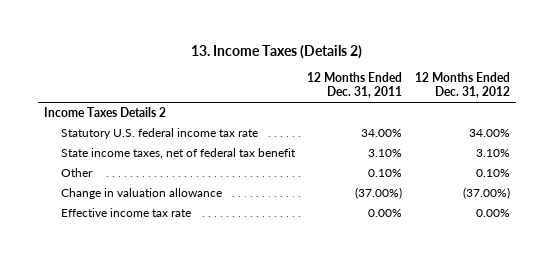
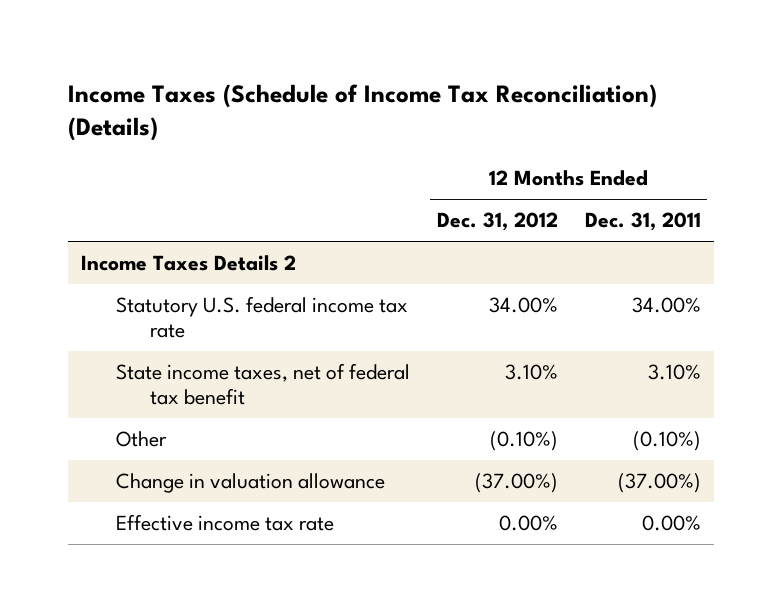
- 13. Income Taxes (Details 2)
+ Income Taxes (Schedule of Income Tax Reconciliation) (Details)
- | 12 Months Ended Dec. 31, 2011 | 12 Months Ended Dec. 31, 2012
+ | 12 Months Ended Dec. 31, 2012 | 12 Months Ended Dec. 31, 2011
- Other | 0.10% | 0.10%
+ Other | (0.10%) | (0.10%)

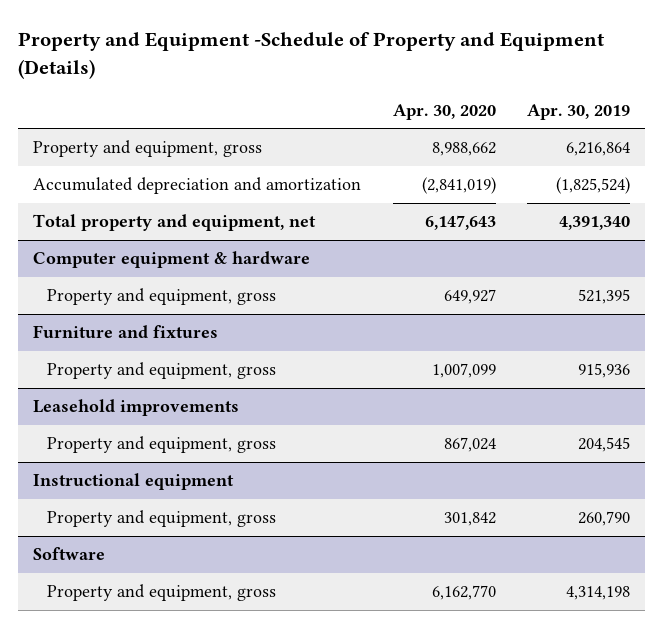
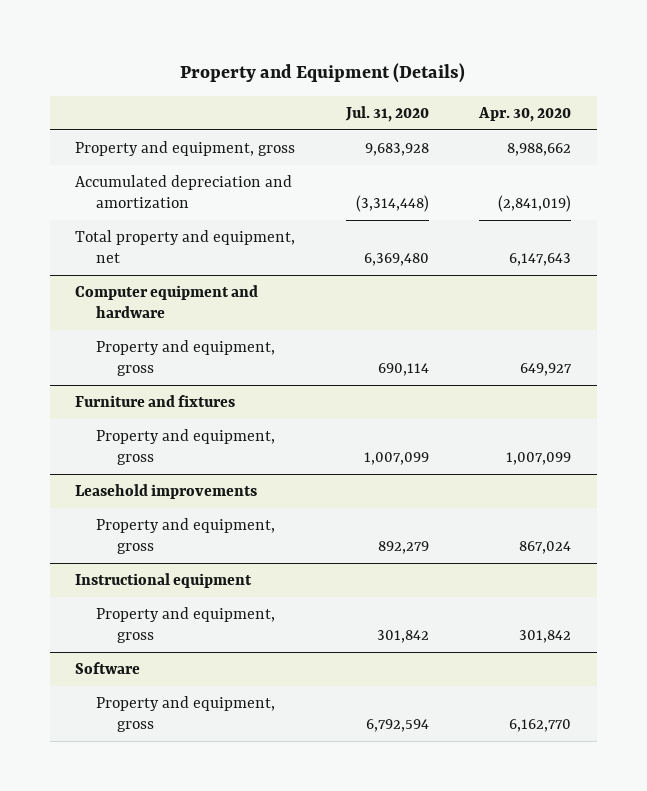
- Property and Equipment -Schedule of Property and Equipment (Details)
+ Property and Equipment (Details)
- | Apr. 30, 2020 | Apr. 30, 2019
+ | Jul. 31, 2020 | Apr. 30, 2020
- Computer equipment & hardware
+ Computer equipment and hardware

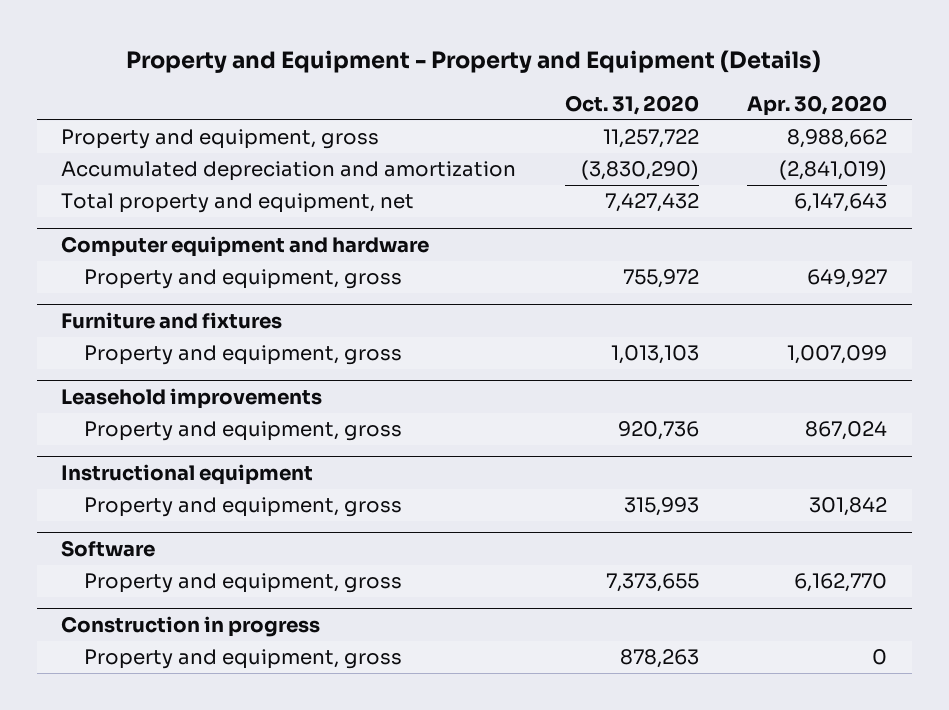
- Property and Equipment (Details)
+ Property and Equipment - Property and Equipment (Details)
- | Jul. 31, 2020 | Apr. 30, 2020
+ | Oct. 31, 2020 | Apr. 30, 2020
+ Construction in progress
+ Property and equipment, gross | 878,263 | 0

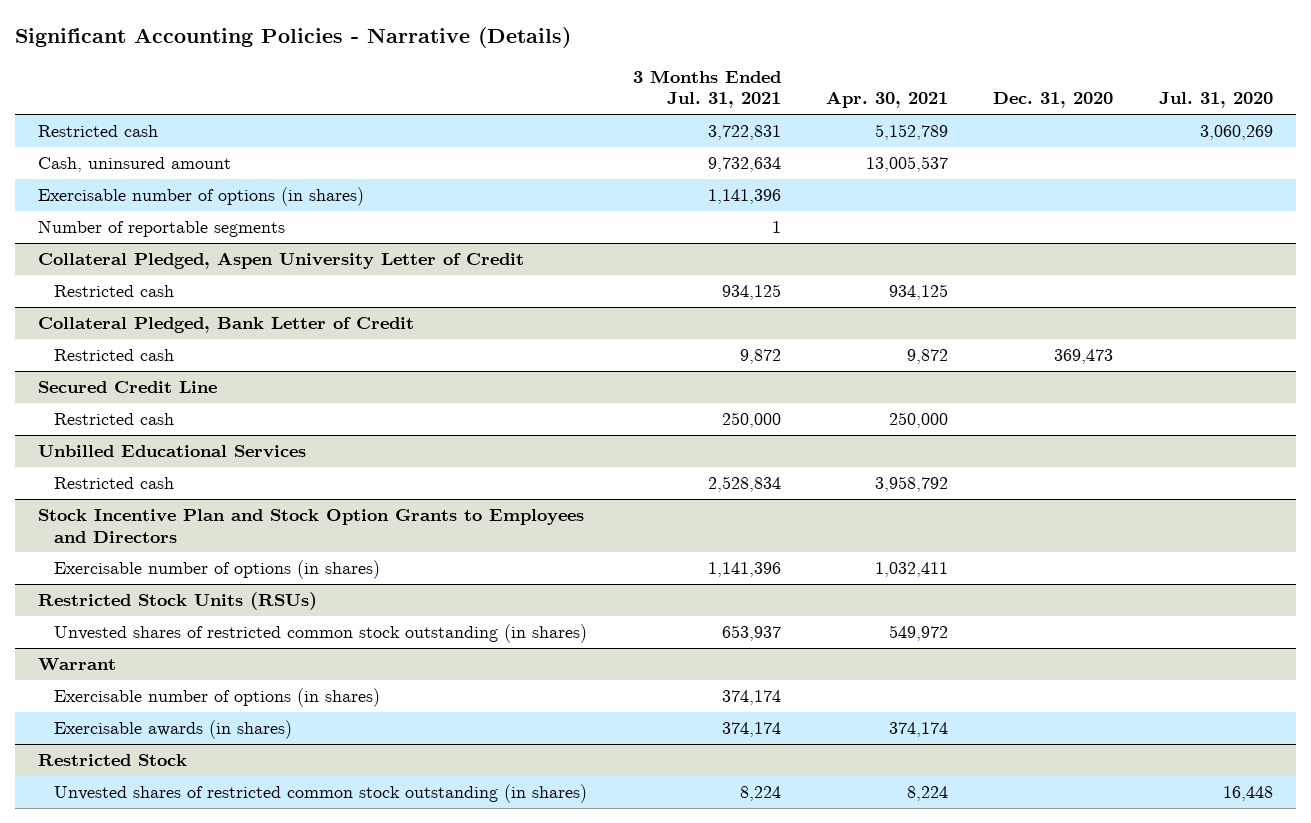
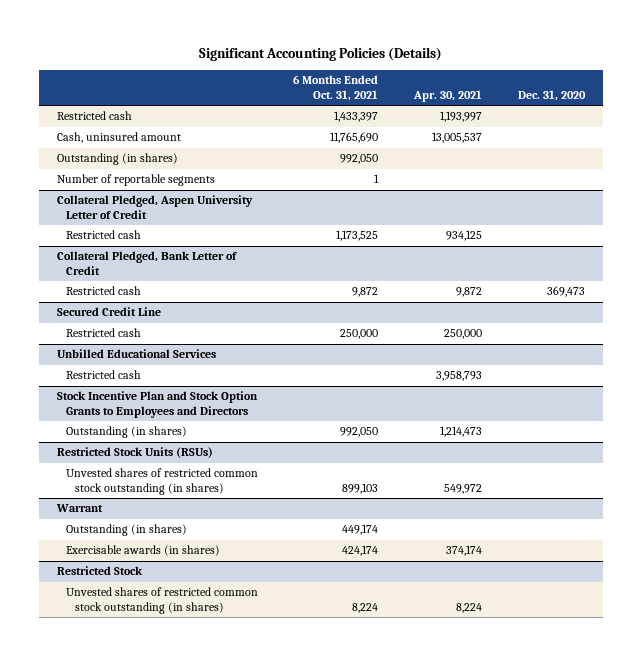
- Significant Accounting Policies - Narrative (Details)
+ Significant Accounting Policies (Details)
- | 3 Months Ended Jul. 31, 2021 | Apr. 30, 2021 | Dec. 31, 2020 | Jul. 31, 2020
+ | 6 Months Ended Oct. 31, 2021 | Apr. 30, 2021 | Dec. 31, 2020
- Restricted cash | 3,722,831 | 5,152,789 | | 3,060,269
+ Restricted cash | 1,433,397 | 1,193,997 |
- Exercisable number of options (in shares) | 1,141,396 | | |
+ Outstanding (in shares) | 992,050 | |
@ Unbilled Educational Services
- Restricted cash | 2,528,834 | 3,958,792 | |
+ Restricted cash | | 3,958,793 |
@ Stock Incentive Plan and Stock Option Grants to Employees and Directors
- Exercisable number of options (in shares) | 1,141,396 | 1,032,411 | |
+ Outstanding (in shares) | 992,050 | 1,214,473 |
@ Warrant
- Exercisable number of options (in shares) | 374,174 | | |
+ Outstanding (in shares) | 449,174 | |

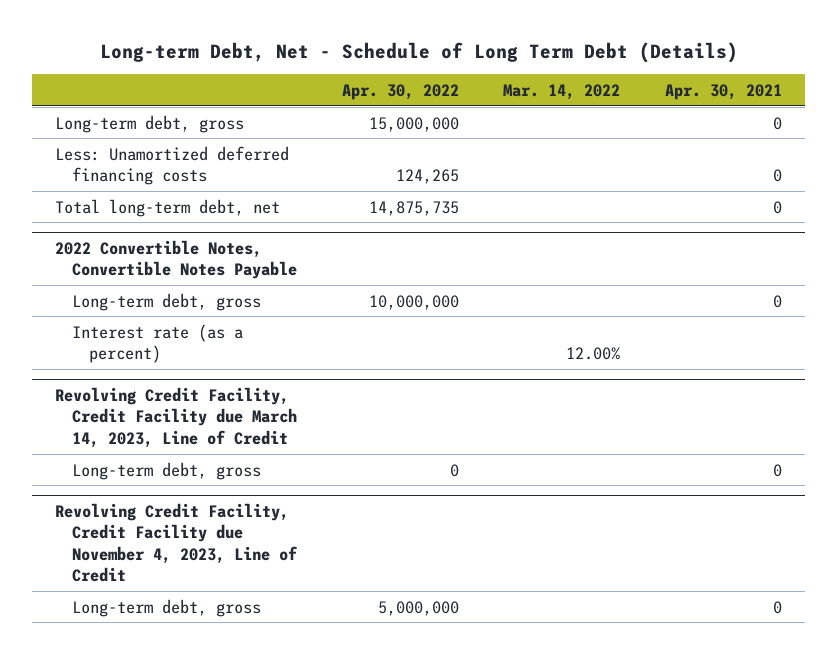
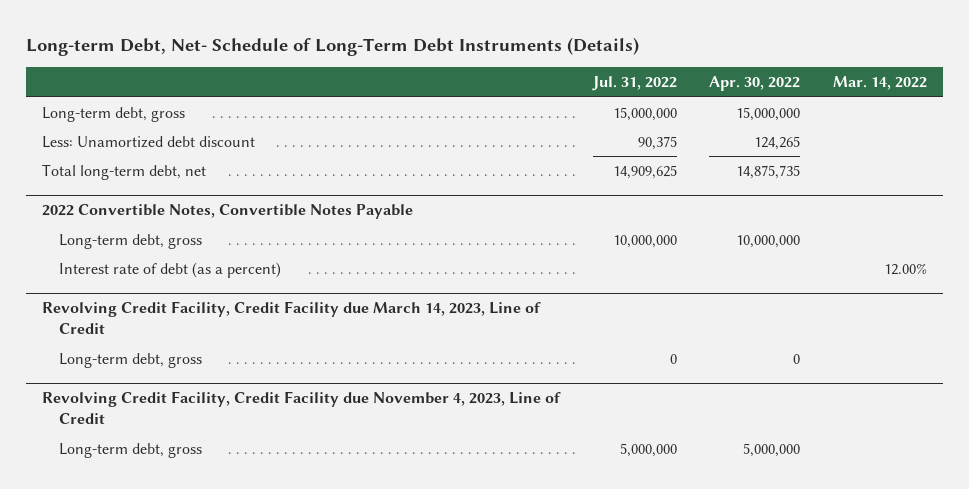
- Long-term Debt, Net - Schedule of Long Term Debt (Details)
+ Long-term Debt, Net- Schedule of Long-Term Debt Instruments (Details)
- | Apr. 30, 2022 | Mar. 14, 2022 | Apr. 30, 2021
+ | Jul. 31, 2022 | Apr. 30, 2022 | Mar. 14, 2022
- Less: Unamortized deferred financing costs | 124,265 | | 0
+ Less: Unamortized debt discount | 90,375 | 124,265 |
@ 2022 Convertible Notes, Convertible Notes Payable
- Interest rate (as a percent) | | 12.00% |
+ Interest rate of debt (as a percent) | | | 12.00%

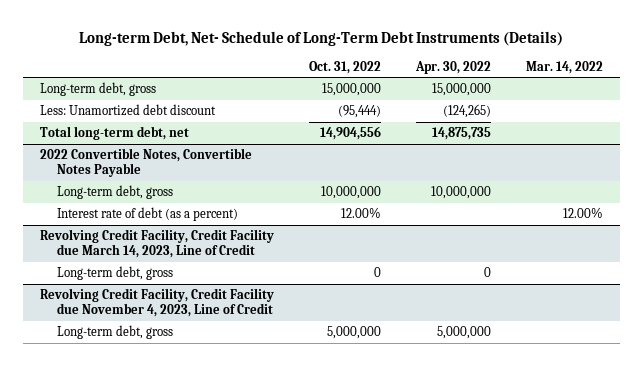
- | Jul. 31, 2022 | Apr. 30, 2022 | Mar. 14, 2022
+ | Oct. 31, 2022 | Apr. 30, 2022 | Mar. 14, 2022
- Less: Unamortized debt discount | 90,375 | 124,265 |
+ Less: Unamortized debt discount | (95,444) | (124,265) |

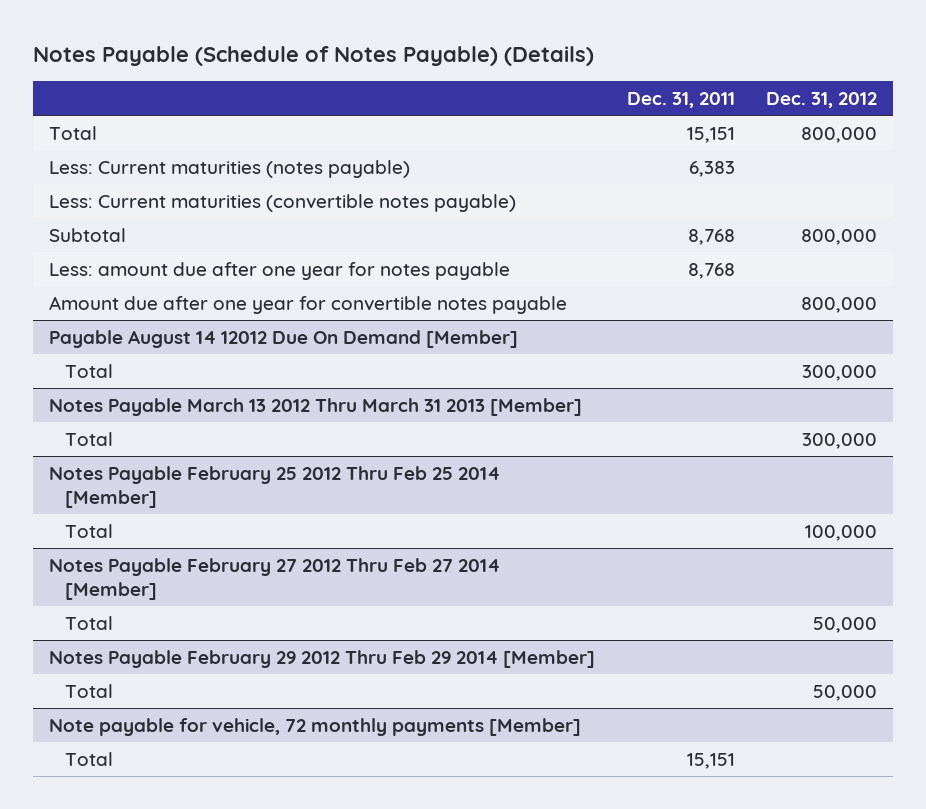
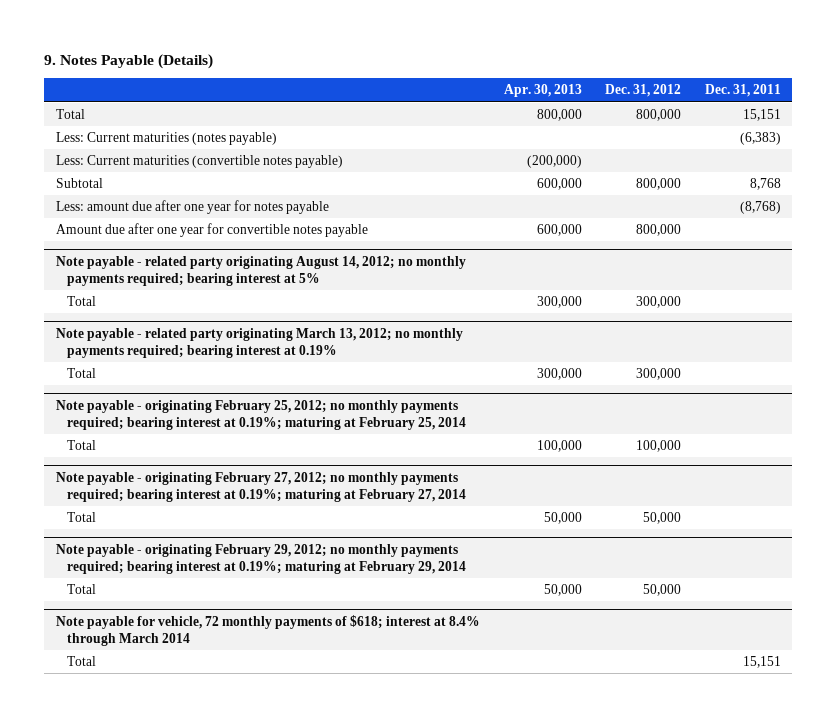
- Notes Payable (Schedule of Notes Payable) (Details)
+ 9. Notes Payable (Details)
- | Dec. 31, 2011 | Dec. 31, 2012
+ | Apr. 30, 2013 | Dec. 31, 2012 | Dec. 31, 2011
- Less: Current maturities (notes payable) | 6,383 |
+ Less: Current maturities (notes payable) | | | (6,383)
- Less: amount due after one year for notes payable | 8,768 |
+ Less: amount due after one year for notes payable | | | (8,768)
- Payable August 14 12012 Due On Demand [Member]
+ Note payable - related party originating August 14, 2012; no monthly payments required; bearing interest at 5%
- Notes Payable March 13 2012 Thru March 31 2013 [Member]
+ Note payable - related party originating March 13, 2012; no monthly payments required; bearing interest at 0.19%
- Notes Payable February 25 2012 Thru Feb 25 2014 [Member]
+ Note payable - originating February 25, 2012; no monthly payments required; bearing interest at 0.19%; maturing at February 25, 2014
- Notes Payable February 27 2012 Thru Feb 27 2014 [Member]
+ Note payable - originating February 27, 2012; no monthly payments required; bearing interest at 0.19%; maturing at February 27, 2014
- Notes Payable February 29 2012 Thru Feb 29 2014 [Member]
+ Note payable - originating February 29, 2012; no monthly payments required; bearing interest at 0.19%; maturing at February 29, 2014
- Note payable for vehicle, 72 monthly payments [Member]
+ Note payable for vehicle, 72 monthly payments of $618; interest at 8.4% through March 2014

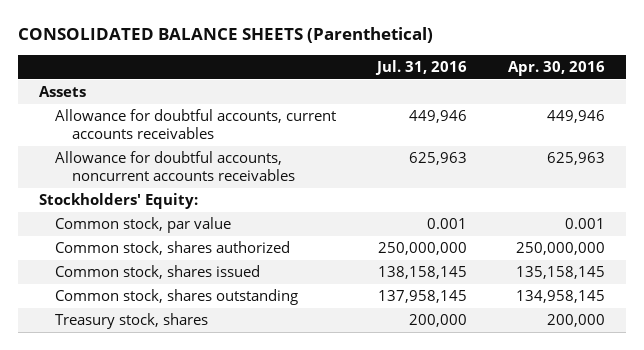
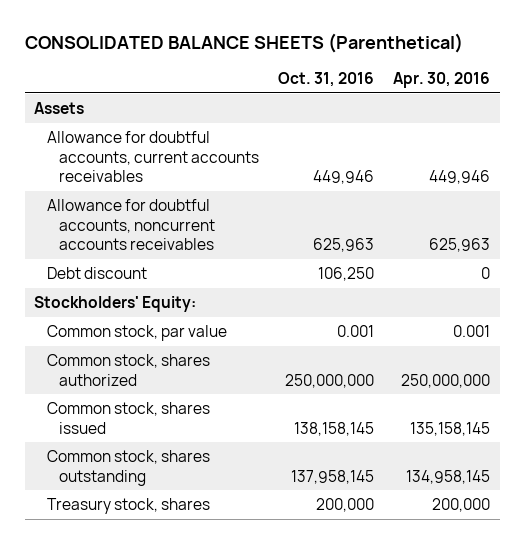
- | Jul. 31, 2016 | Apr. 30, 2016
+ | Oct. 31, 2016 | Apr. 30, 2016
+ Debt discount | 106,250 | 0

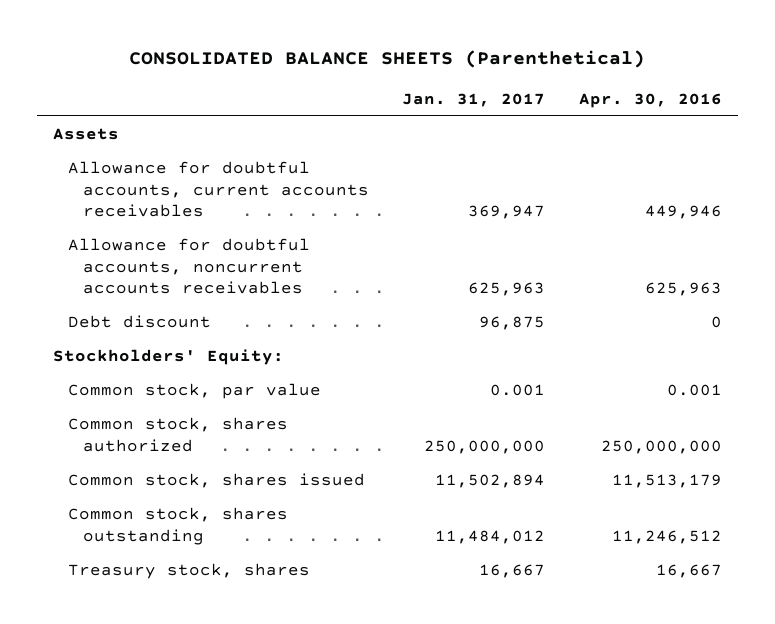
- | Oct. 31, 2016 | Apr. 30, 2016
+ | Jan. 31, 2017 | Apr. 30, 2016
- Common stock, shares issued | 138,158,145 | 135,158,145
- Common stock, shares outstanding | 137,958,145 | 134,958,145
- Treasury stock, shares | 200,000 | 200,000
+ Common stock, shares issued | 11,502,894 | 11,513,179
+ Common stock, shares outstanding | 11,484,012 | 11,246,512
+ Treasury stock, shares | 16,667 | 16,667

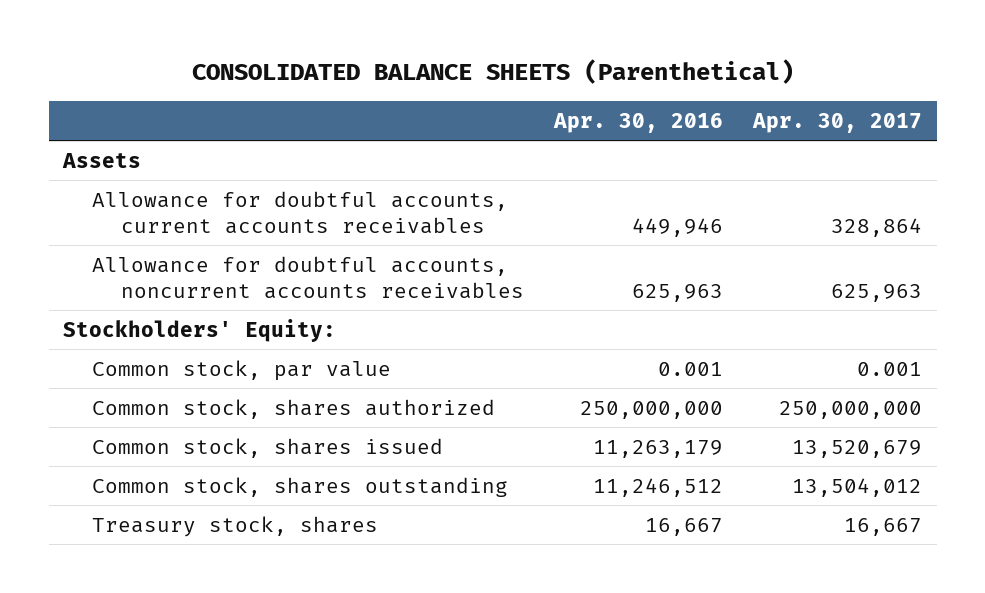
- | Jan. 31, 2017 | Apr. 30, 2016
+ | Apr. 30, 2016 | Apr. 30, 2017
- Debt discount | 96,875 | 0
- Common stock, shares issued | 11,502,894 | 11,513,179
+ Common stock, shares issued | 11,263,179 | 13,520,679

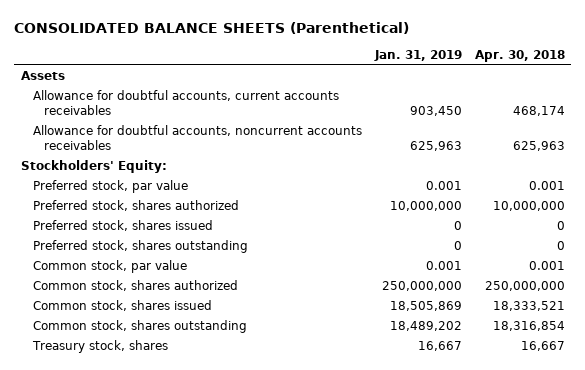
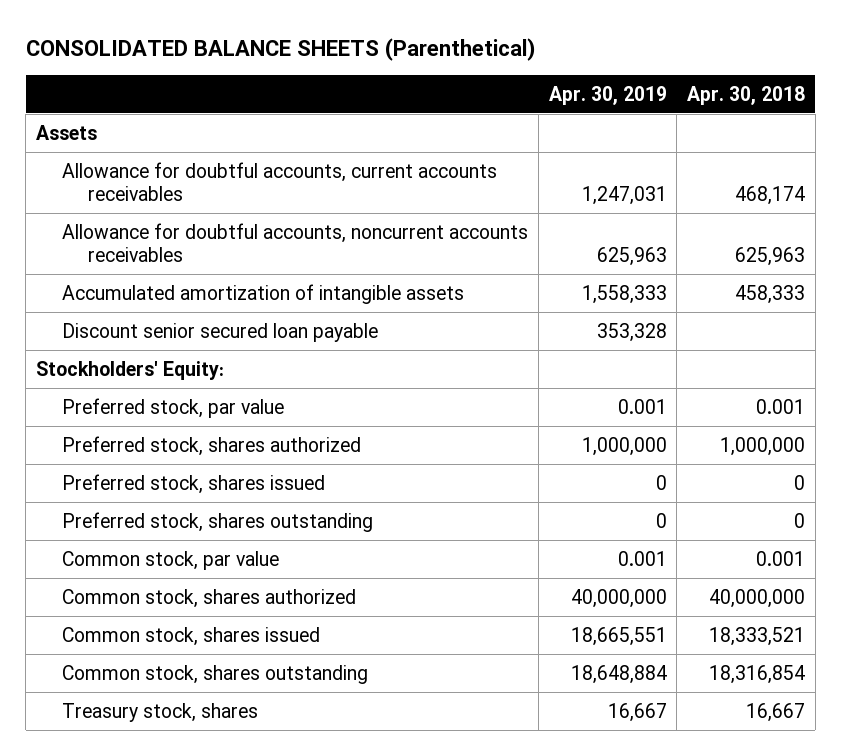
- | Jan. 31, 2019 | Apr. 30, 2018
+ | Apr. 30, 2019 | Apr. 30, 2018
+ Accumulated amortization of intangible assets | 1,558,333 | 458,333
+ Discount senior secured loan payable | 353,328 |
- Preferred stock, shares authorized | 10,000,000 | 10,000,000
+ Preferred stock, shares authorized | 1,000,000 | 1,000,000
- Common stock, shares authorized | 250,000,000 | 250,000,000
+ Common stock, shares authorized | 40,000,000 | 40,000,000

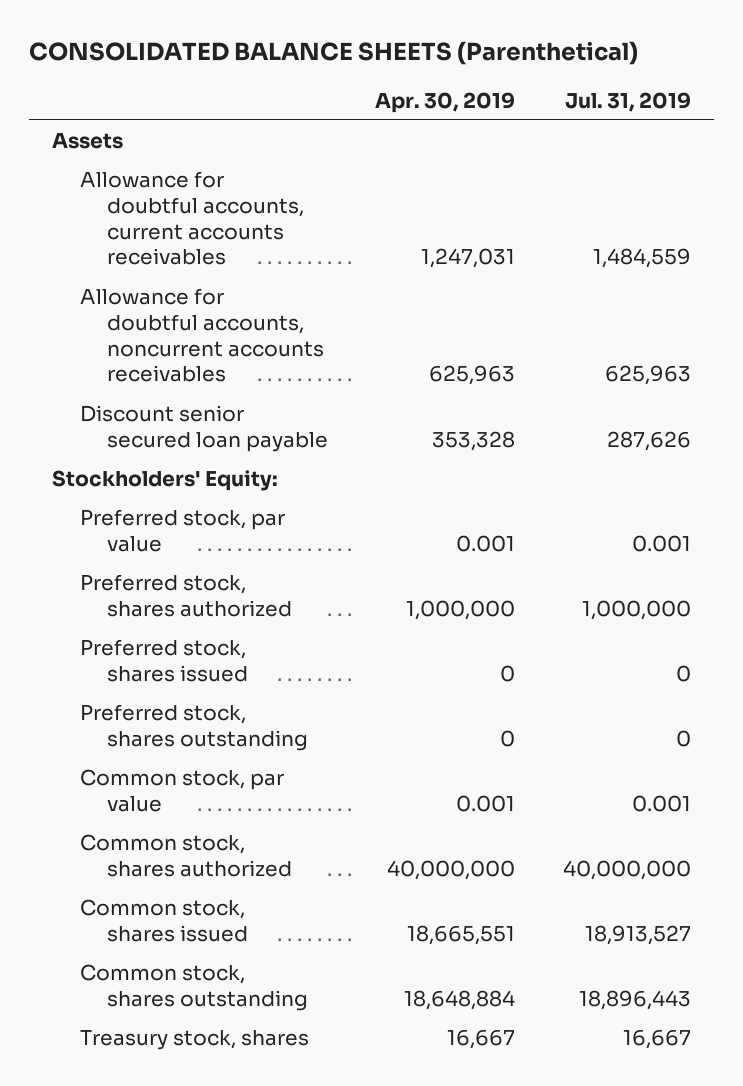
- | Apr. 30, 2019 | Apr. 30, 2018
+ | Apr. 30, 2019 | Jul. 31, 2019
- Accumulated amortization of intangible assets | 1,558,333 | 458,333

